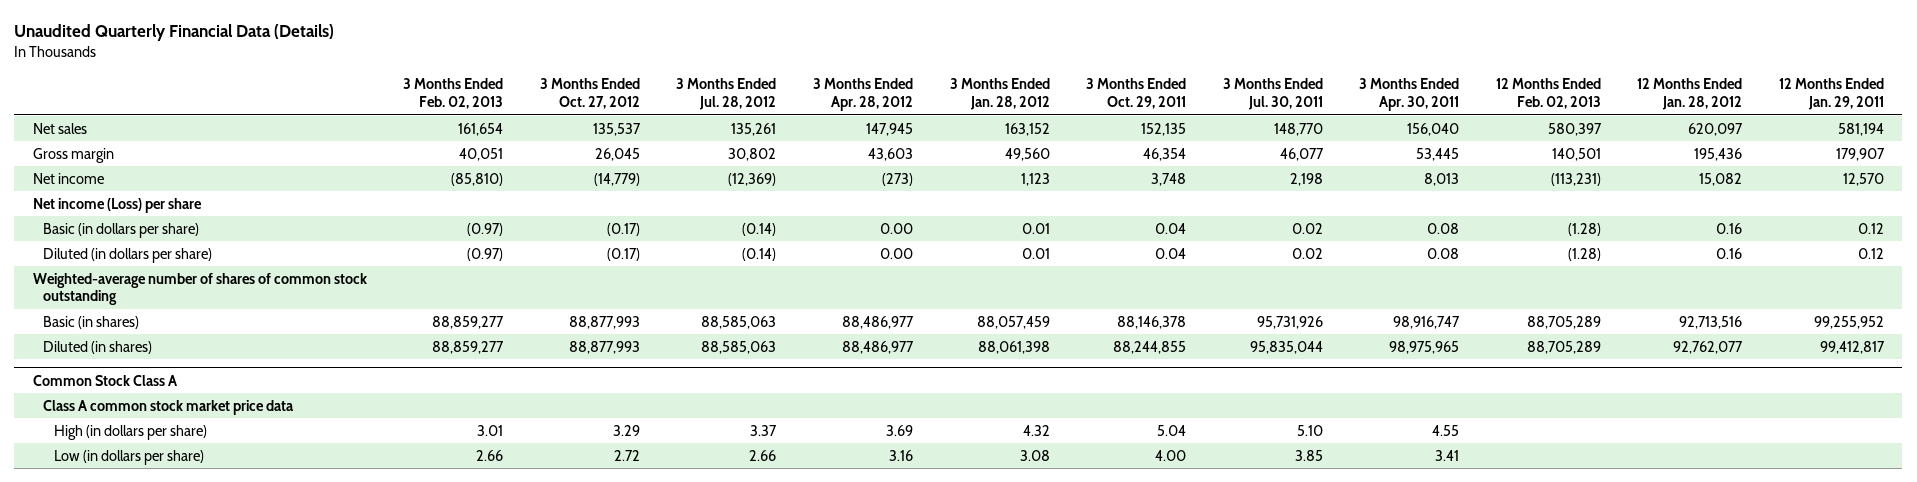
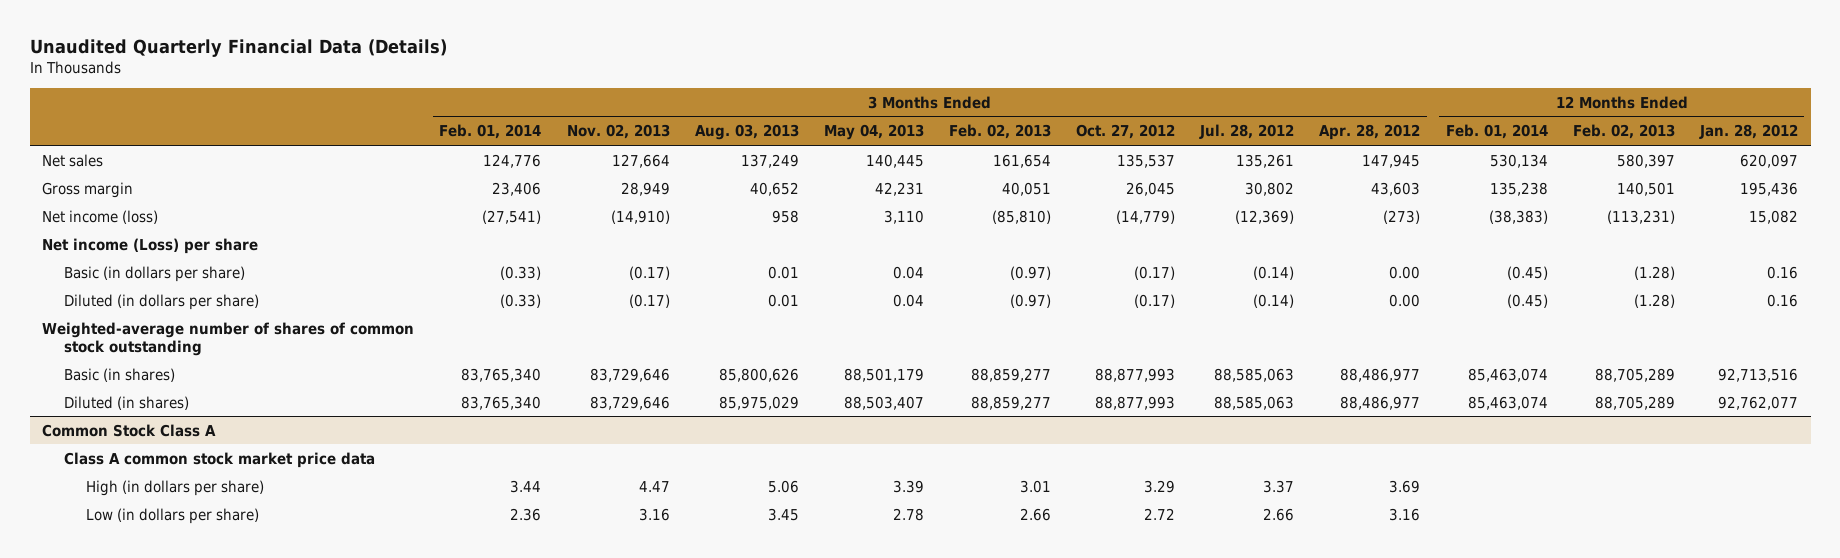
- | 3 Months Ended Feb. 02, 2013 | 3 Months Ended Oct. 27, 2012 | 3 Months Ended Jul. 28, 2012 | 3 Months Ended Apr. 28, 2012 | 3 Months Ended Jan. 28, 2012 | 3 Months Ended Oct. 29, 2011 | 3 Months Ended Jul. 30, 2011 | 3 Months Ended Apr. 30, 2011 | 12 Months Ended Feb. 02, 2013 | 12 Months Ended Jan. 28, 2012 | 12 Months Ended Jan. 29, 2011
+ | 3 Months Ended Feb. 01, 2014 | 3 Months Ended Nov. 02, 2013 | 3 Months Ended Aug. 03, 2013 | 3 Months Ended May 04, 2013 | 3 Months Ended Feb. 02, 2013 | 3 Months Ended Oct. 27, 2012 | 3 Months Ended Jul. 28, 2012 | 3 Months Ended Apr. 28, 2012 | 12 Months Ended Feb. 01, 2014 | 12 Months Ended Feb. 02, 2013 | 12 Months Ended Jan. 28, 2012
- Net income | (85,810) | (14,779) | (12,369) | (273) | 1,123 | 3,748 | 2,198 | 8,013 | (113,231) | 15,082 | 12,570
+ Net income (loss) | (27,541) | (14,910) | 958 | 3,110 | (85,810) | (14,779) | (12,369) | (273) | (38,383) | (113,231) | 15,082

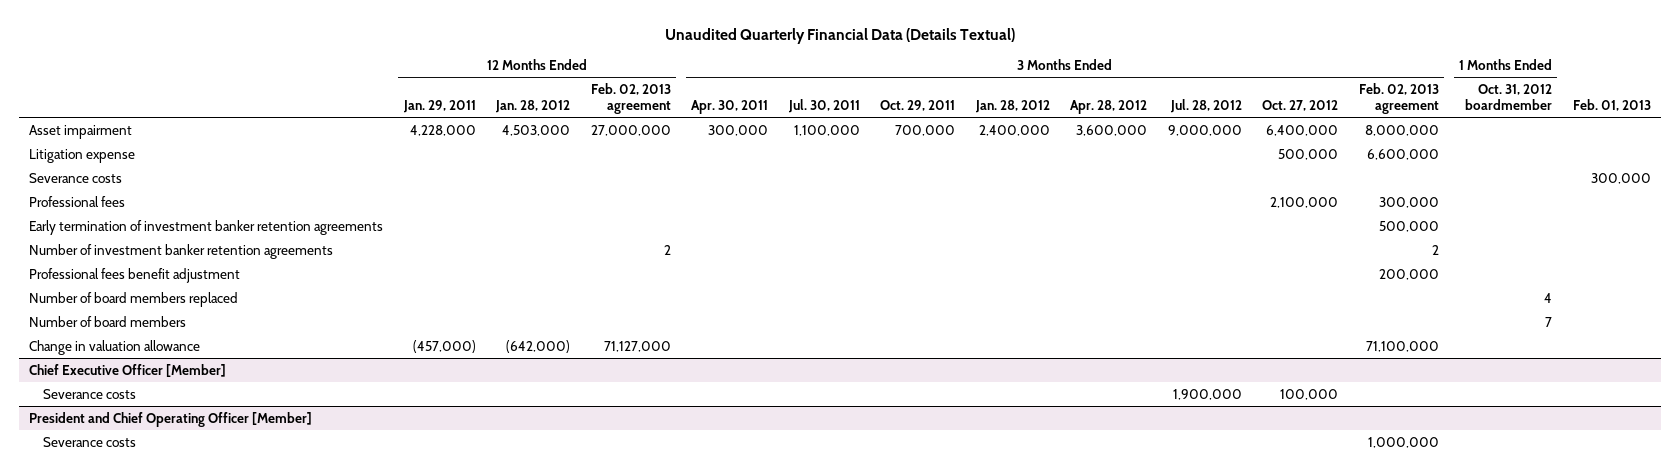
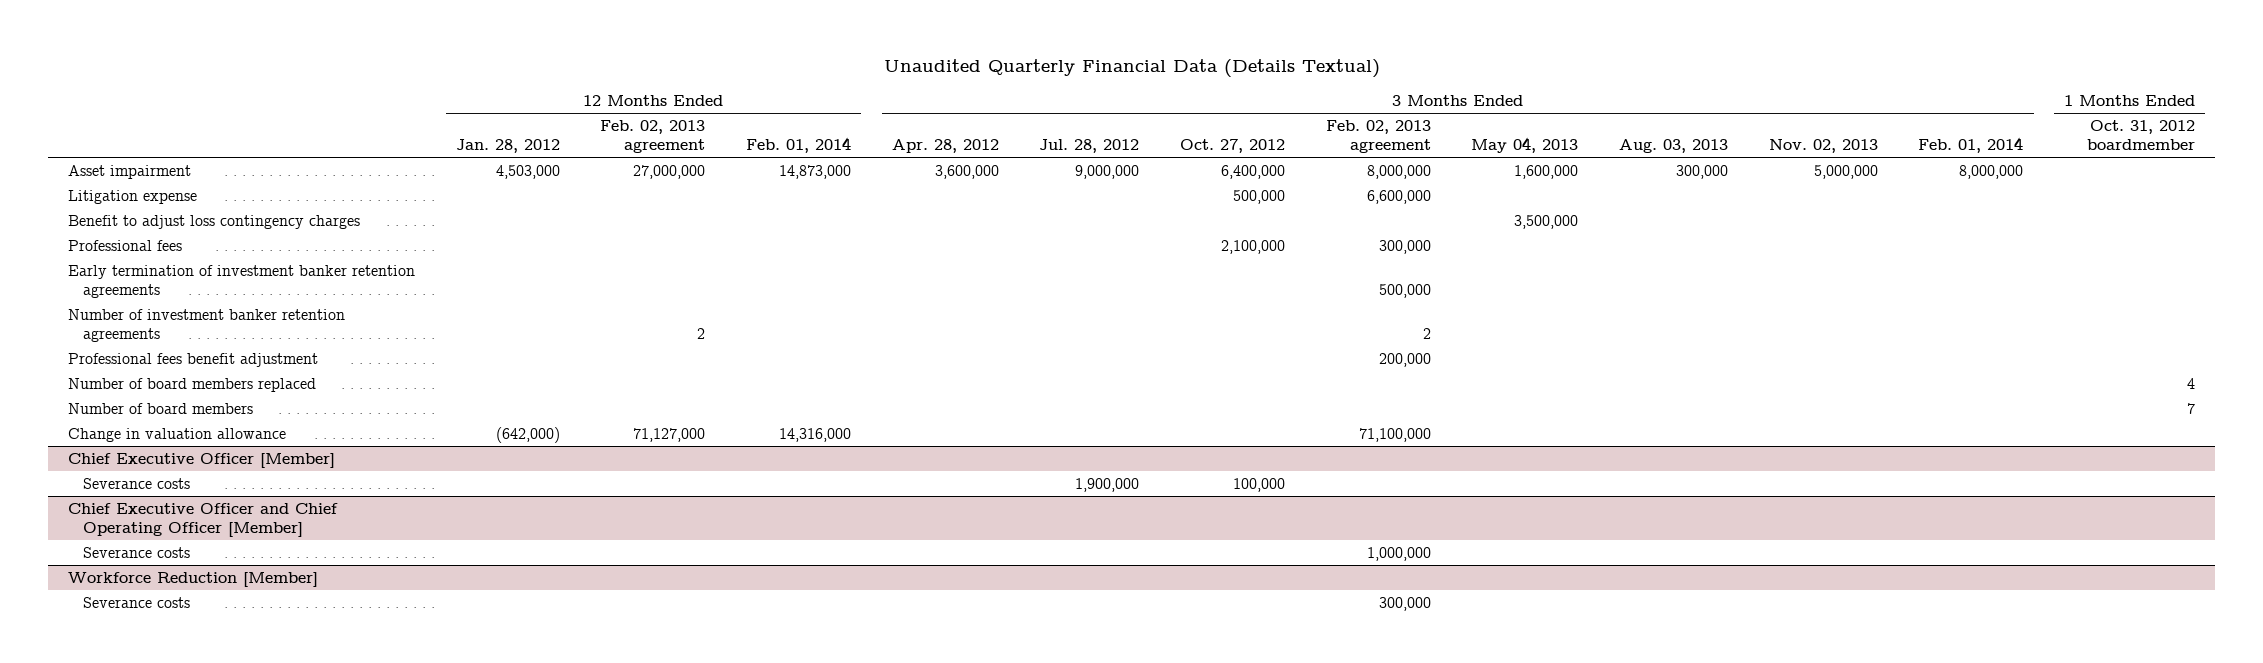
- | 12 Months Ended Jan. 29, 2011 | 12 Months Ended Jan. 28, 2012 | 12 Months Ended Feb. 02, 2013 agreement | 3 Months Ended Apr. 30, 2011 | 3 Months Ended Jul. 30, 2011 | 3 Months Ended Oct. 29, 2011 | 3 Months Ended Jan. 28, 2012 | 3 Months Ended Apr. 28, 2012 | 3 Months Ended Jul. 28, 2012 | 3 Months Ended Oct. 27, 2012 | 3 Months Ended Feb. 02, 2013 agreement | 1 Months Ended Oct. 31, 2012 boardmember | Feb. 01, 2013
+ | 12 Months Ended Jan. 28, 2012 | 12 Months Ended Feb. 02, 2013 agreement | 12 Months Ended Feb. 01, 2014 | 3 Months Ended Apr. 28, 2012 | 3 Months Ended Jul. 28, 2012 | 3 Months Ended Oct. 27, 2012 | 3 Months Ended Feb. 02, 2013 agreement | 3 Months Ended May 04, 2013 | 3 Months Ended Aug. 03, 2013 | 3 Months Ended Nov. 02, 2013 | 3 Months Ended Feb. 01, 2014 | 1 Months Ended Oct. 31, 2012 boardmember
- Severance costs | | | | | | | | | | | | | 300,000
+ Benefit to adjust loss contingency charges | | | | | | | | 3,500,000 | | | |
- President and Chief Operating Officer [Member]
+ Chief Executive Officer and Chief Operating Officer [Member]
+ Workforce Reduction [Member]
+ Severance costs | | | | | | | 300,000 | | | | |

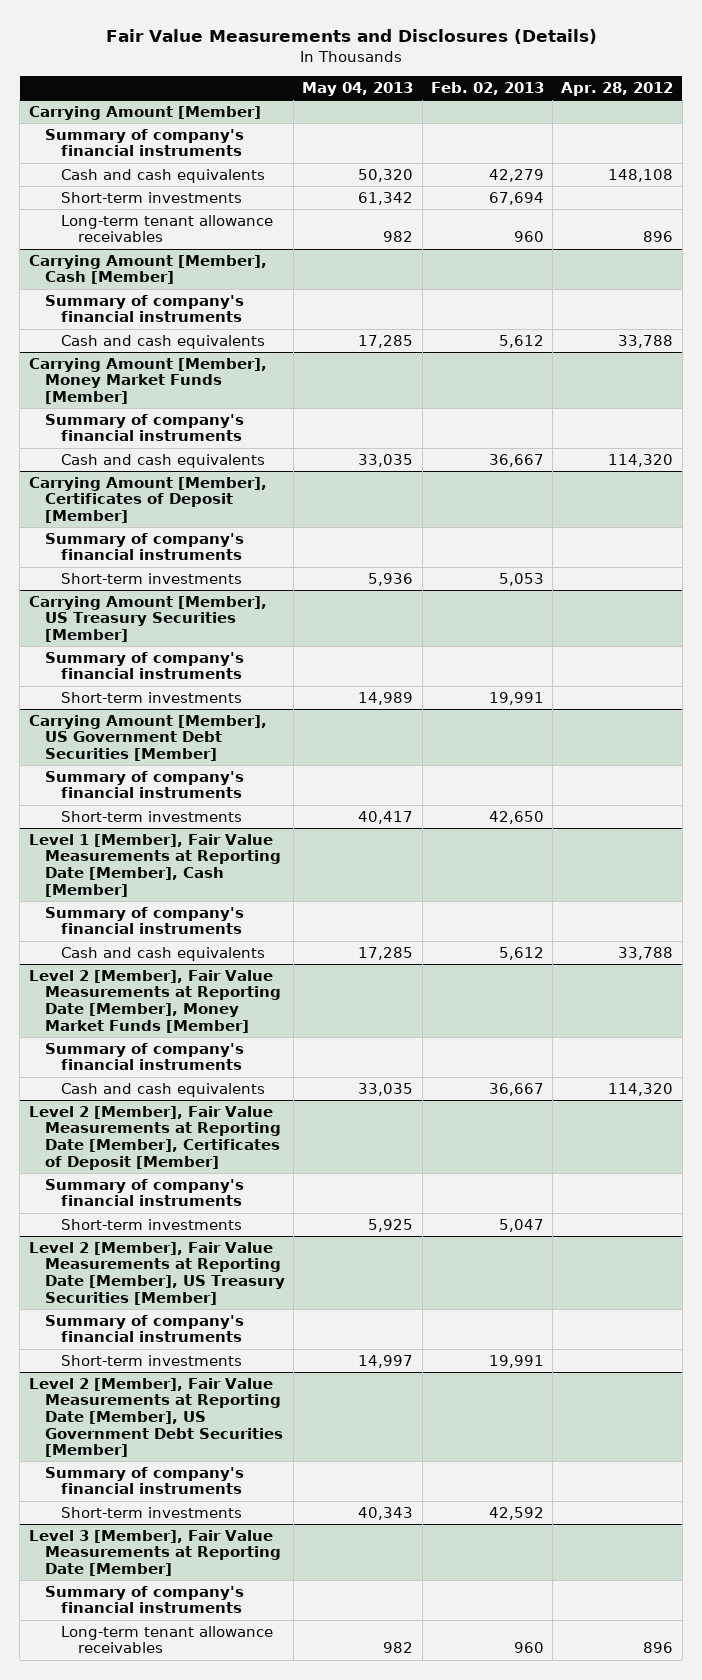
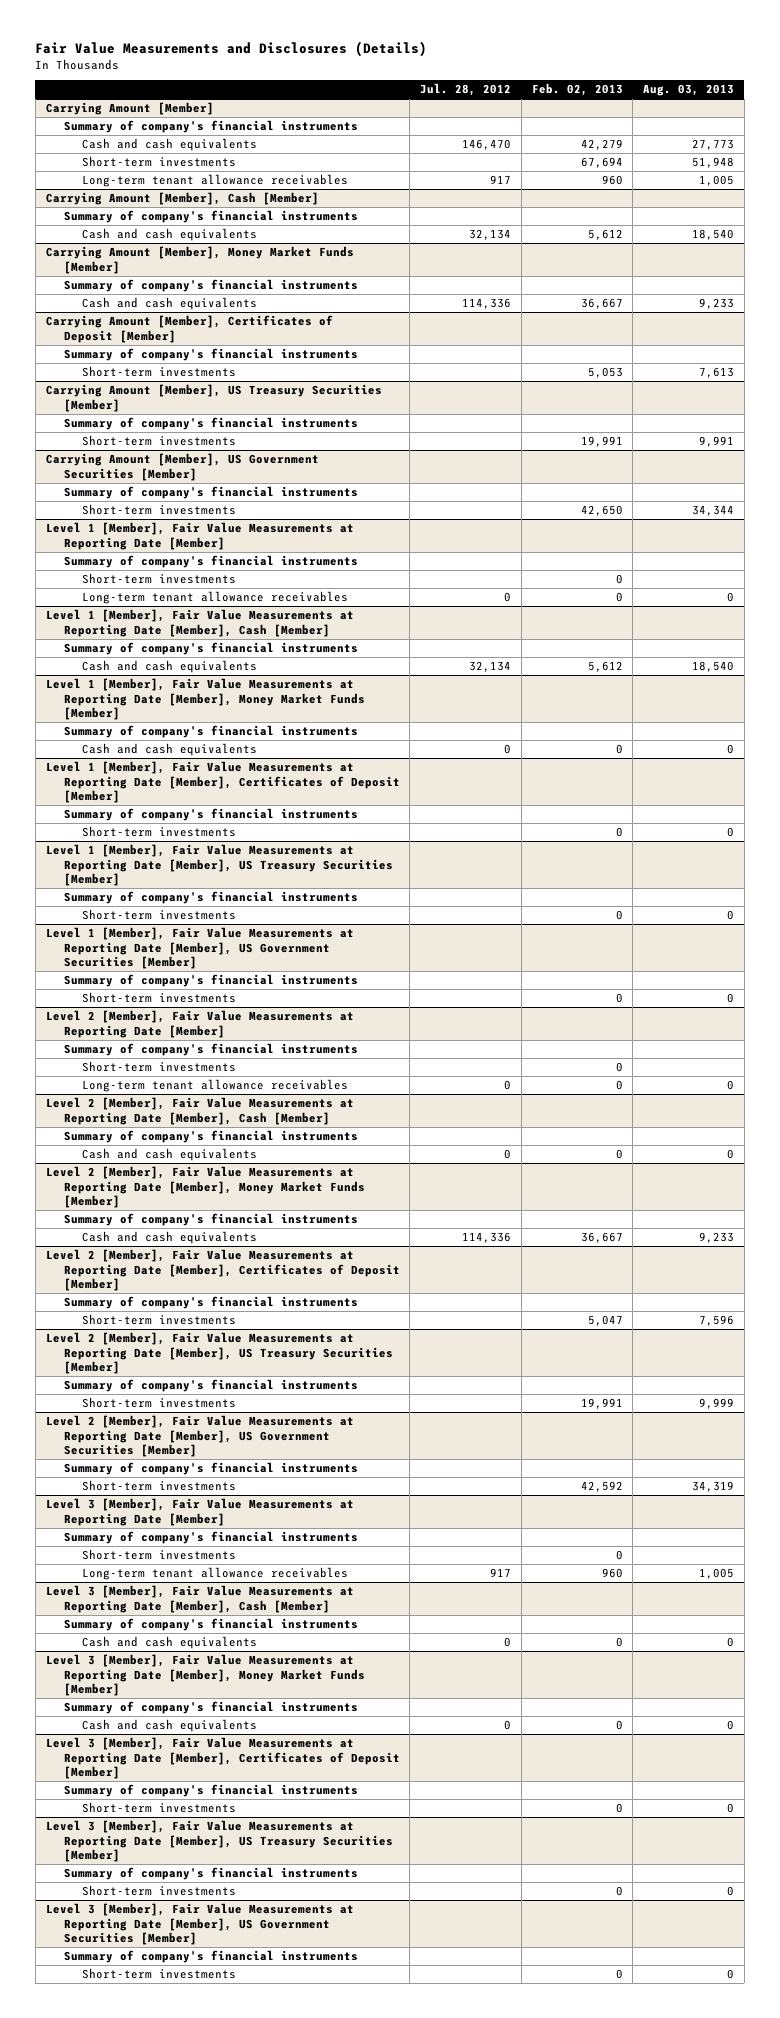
- | May 04, 2013 | Feb. 02, 2013 | Apr. 28, 2012
+ | Jul. 28, 2012 | Feb. 02, 2013 | Aug. 03, 2013
- Carrying Amount [Member], US Government Debt Securities [Member]
+ Carrying Amount [Member], US Government Securities [Member]
+ Level 1 [Member], Fair Value Measurements at Reporting Date [Member]
+ Summary of company's financial instruments
+ Short-term investments | | 0 |
+ Long-term tenant allowance receivables | 0 | 0 | 0
+ Level 1 [Member], Fair Value Measurements at Reporting Date [Member], Money Market Funds [Member]
+ Summary of company's financial instruments
+ Cash and cash equivalents | 0 | 0 | 0
+ Level 1 [Member], Fair Value Measurements at Reporting Date [Member], Certificates of Deposit [Member]
+ Summary of company's financial instruments
+ Short-term investments | | 0 | 0
+ Level 1 [Member], Fair Value Measurements at Reporting Date [Member], US Treasury Securities [Member]
+ Summary of company's financial instruments
+ Short-term investments | | 0 | 0
+ Level 1 [Member], Fair Value Measurements at Reporting Date [Member], US Government Securities [Member]
+ Summary of company's financial instruments
+ Short-term investments | | 0 | 0
+ Level 2 [Member], Fair Value Measurements at Reporting Date [Member]
+ Summary of company's financial instruments
+ Short-term investments | | 0 |
+ Long-term tenant allowance receivables | 0 | 0 | 0
+ Level 2 [Member], Fair Value Measurements at Reporting Date [Member], Cash [Member]
+ Summary of company's financial instruments
+ Cash and cash equivalents | 0 | 0 | 0
- Level 2 [Member], Fair Value Measurements at Reporting Date [Member], US Government Debt Securities [Member]
+ Level 2 [Member], Fair Value Measurements at Reporting Date [Member], US Government Securities [Member]
@ Level 3 [Member], Fair Value Measurements at Reporting Date [Member]
+ Short-term investments | | 0 |
+ Level 3 [Member], Fair Value Measurements at Reporting Date [Member], Cash [Member]
+ Summary of company's financial instruments
+ Cash and cash equivalents | 0 | 0 | 0
+ Level 3 [Member], Fair Value Measurements at Reporting Date [Member], Money Market Funds [Member]
+ Summary of company's financial instruments
+ Cash and cash equivalents | 0 | 0 | 0
+ Level 3 [Member], Fair Value Measurements at Reporting Date [Member], Certificates of Deposit [Member]
+ Summary of company's financial instruments
+ Short-term investments | | 0 | 0
+ Level 3 [Member], Fair Value Measurements at Reporting Date [Member], US Treasury Securities [Member]
+ Summary of company's financial instruments
+ Short-term investments | | 0 | 0
+ Level 3 [Member], Fair Value Measurements at Reporting Date [Member], US Government Securities [Member]
+ Summary of company's financial instruments
+ Short-term investments | | 0 | 0

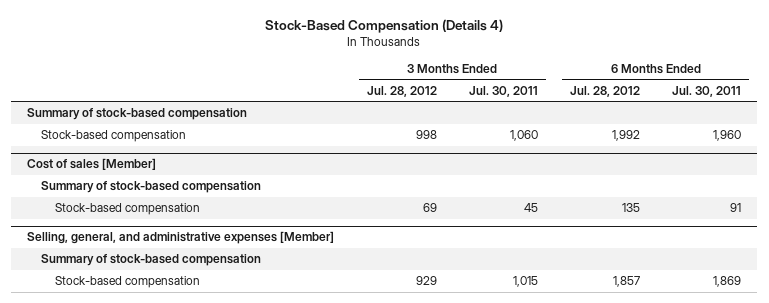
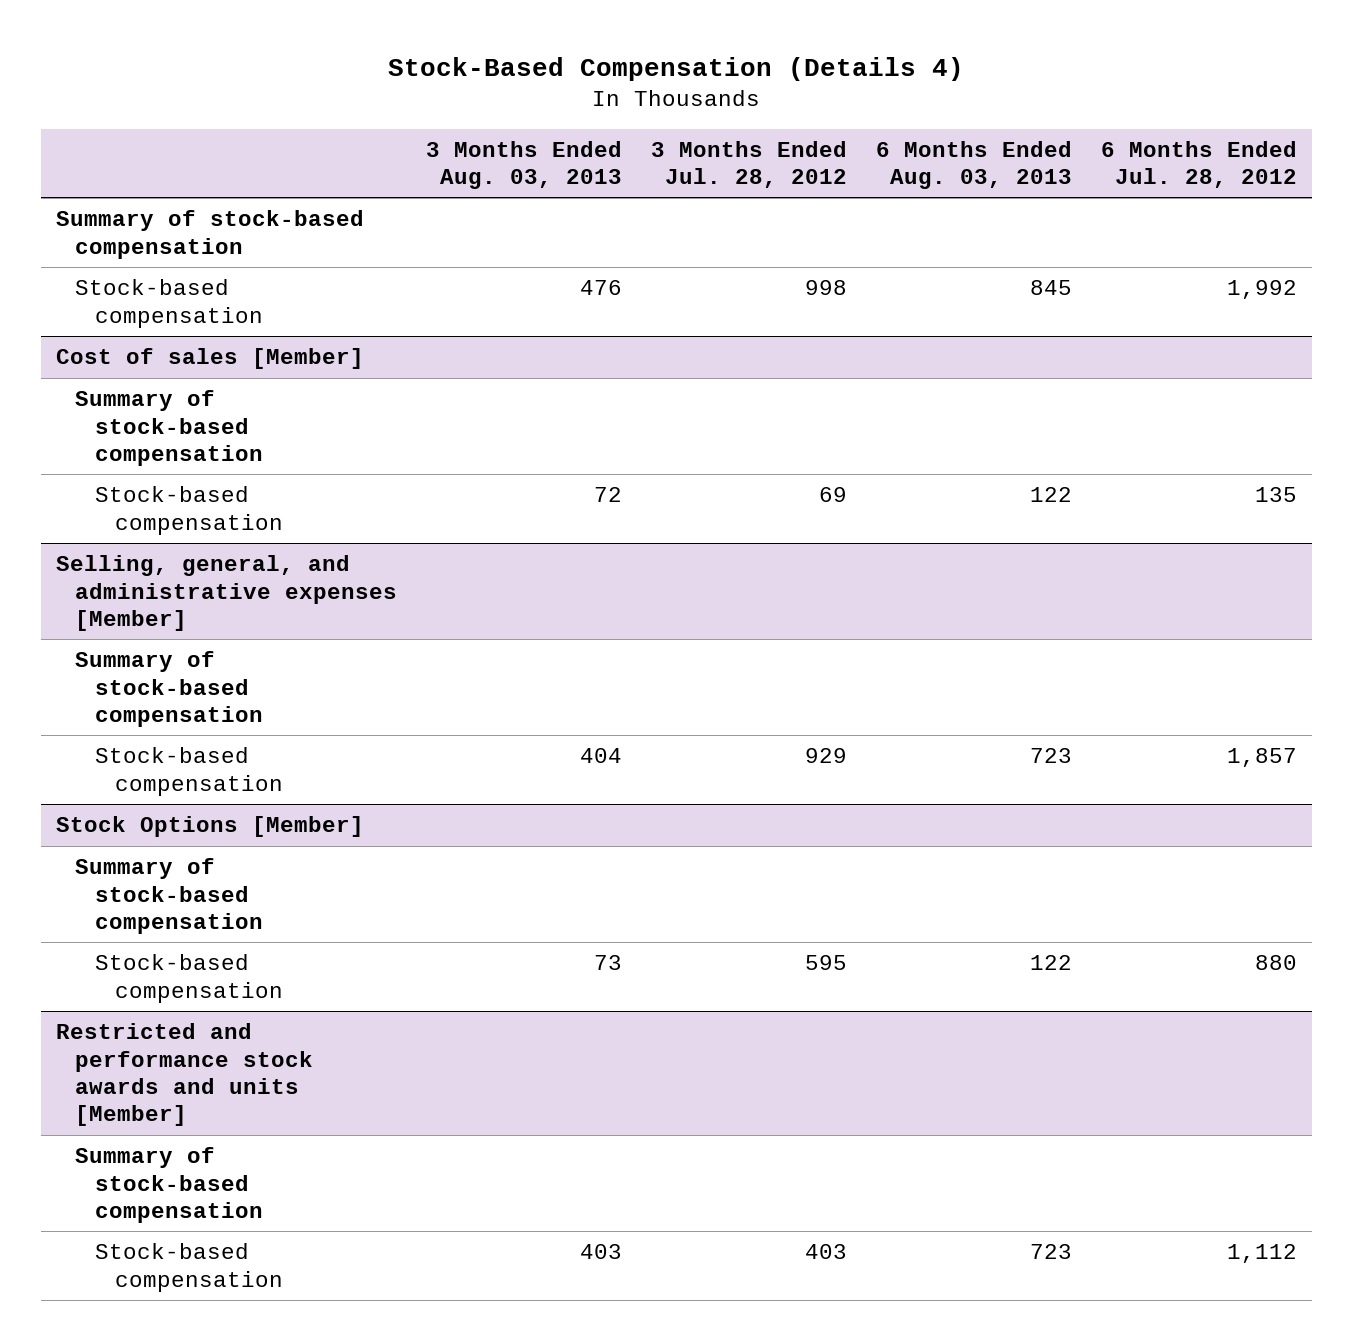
- | 3 Months Ended Jul. 28, 2012 | 3 Months Ended Jul. 30, 2011 | 6 Months Ended Jul. 28, 2012 | 6 Months Ended Jul. 30, 2011
+ | 3 Months Ended Aug. 03, 2013 | 3 Months Ended Jul. 28, 2012 | 6 Months Ended Aug. 03, 2013 | 6 Months Ended Jul. 28, 2012
+ Stock Options [Member]
+ Summary of stock-based compensation
+ Stock-based compensation | 73 | 595 | 122 | 880
+ Restricted and performance stock awards and units [Member]
+ Summary of stock-based compensation
+ Stock-based compensation | 403 | 403 | 723 | 1,112

